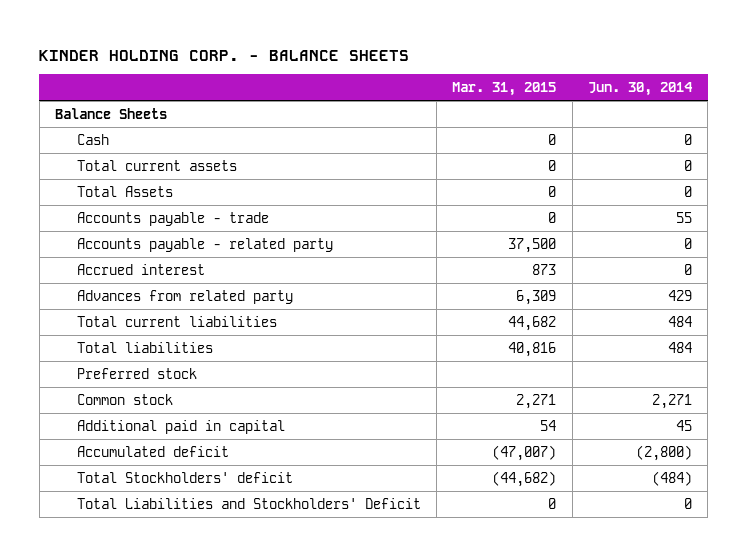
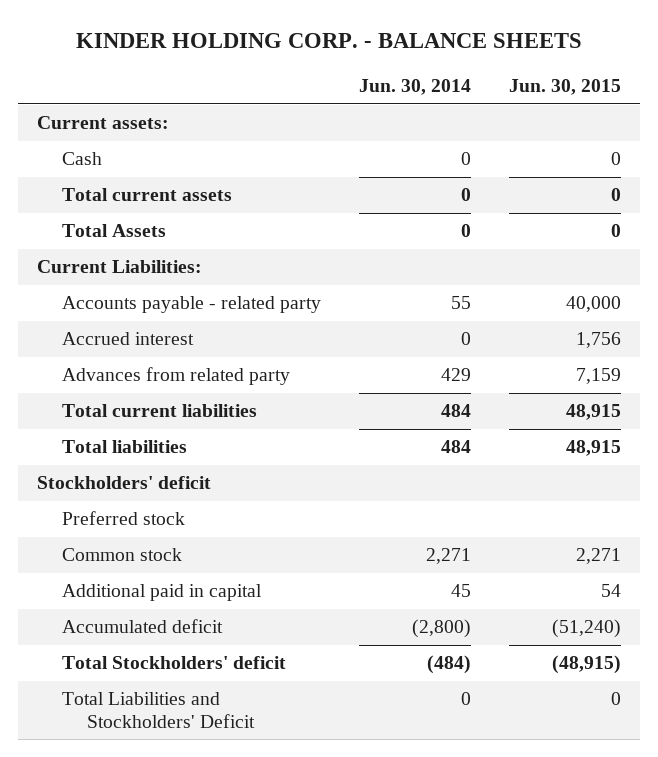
- | Mar. 31, 2015 | Jun. 30, 2014
+ | Jun. 30, 2014 | Jun. 30, 2015
- Balance Sheets
+ Current assets:
- Accounts payable - trade | 0 | 55
- Accounts payable - related party | 37,500 | 0
+ Current Liabilities:
+ Accounts payable - related party | 55 | 40,000
+ Stockholders' deficit

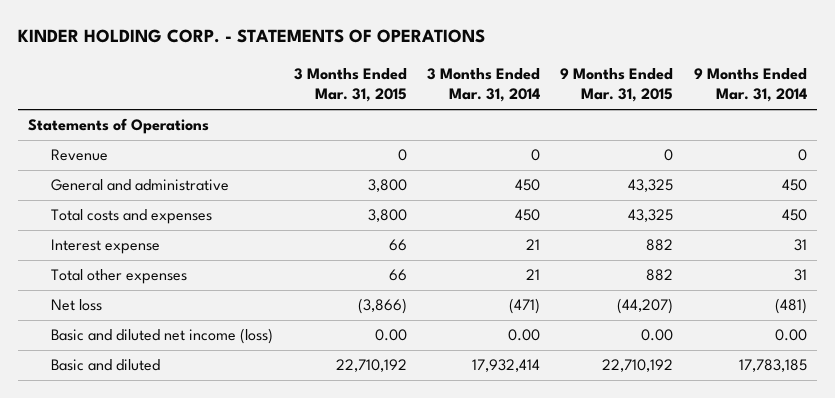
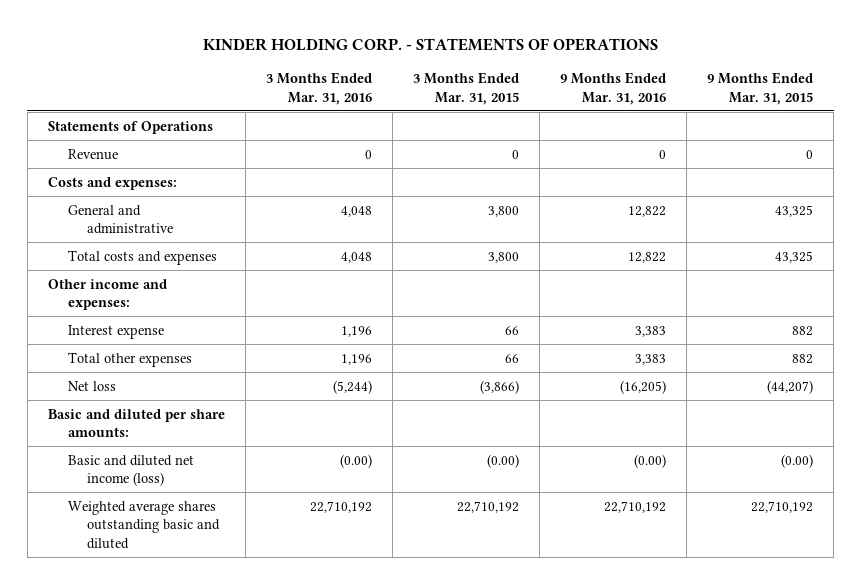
- | 3 Months Ended Mar. 31, 2015 | 3 Months Ended Mar. 31, 2014 | 9 Months Ended Mar. 31, 2015 | 9 Months Ended Mar. 31, 2014
+ | 3 Months Ended Mar. 31, 2016 | 3 Months Ended Mar. 31, 2015 | 9 Months Ended Mar. 31, 2016 | 9 Months Ended Mar. 31, 2015
+ Costs and expenses:
+ Other income and expenses:
- Basic and diluted net income (loss) | 0.00 | 0.00 | 0.00 | 0.00
- Basic and diluted | 22,710,192 | 17,932,414 | 22,710,192 | 17,783,185
+ Basic and diluted per share amounts:
+ Basic and diluted net income (loss) | (0.00) | (0.00) | (0.00) | (0.00)
+ Weighted average shares outstanding basic and diluted | 22,710,192 | 22,710,192 | 22,710,192 | 22,710,192

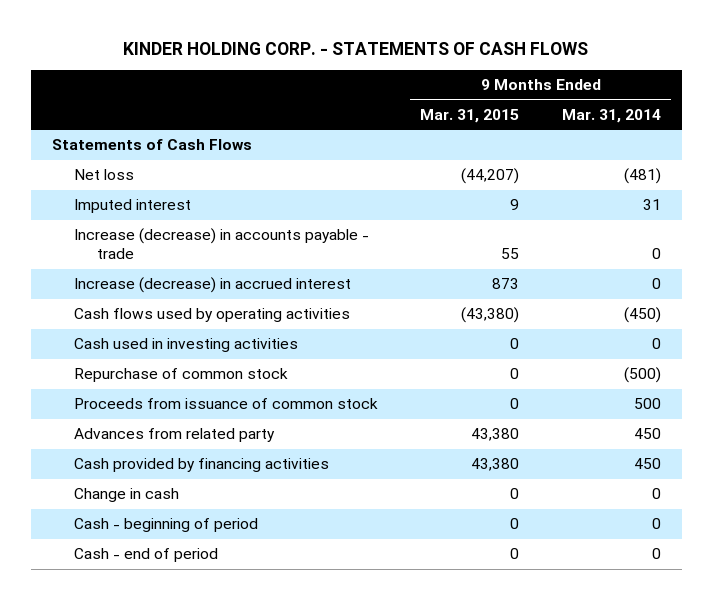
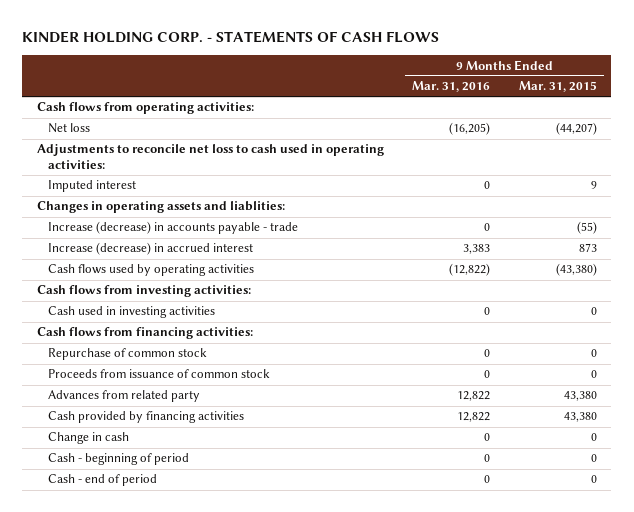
- | 9 Months Ended Mar. 31, 2015 | 9 Months Ended Mar. 31, 2014
+ | 9 Months Ended Mar. 31, 2016 | 9 Months Ended Mar. 31, 2015
- Statements of Cash Flows
+ Cash flows from operating activities:
+ Adjustments to reconcile net loss to cash used in operating activities:
- Increase (decrease) in accounts payable - trade | 55 | 0
+ Changes in operating assets and liablities:
+ Increase (decrease) in accounts payable - trade | 0 | (55)
+ Cash flows from investing activities:
+ Cash flows from financing activities:

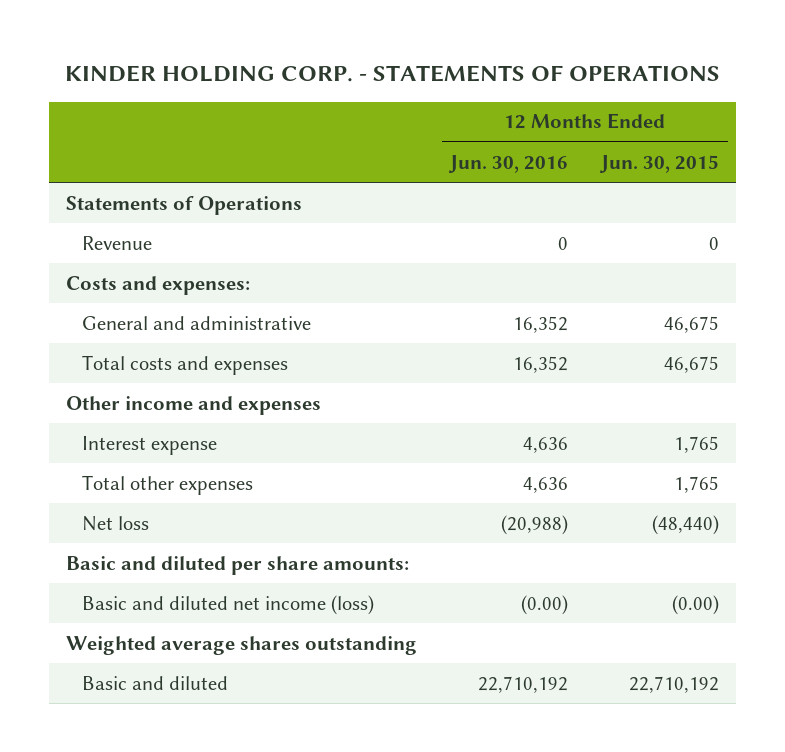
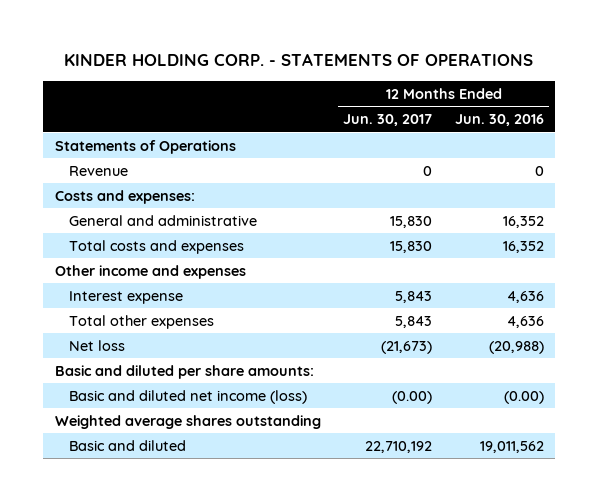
- | 12 Months Ended Jun. 30, 2016 | 12 Months Ended Jun. 30, 2015
+ | 12 Months Ended Jun. 30, 2017 | 12 Months Ended Jun. 30, 2016
- Basic and diluted | 22,710,192 | 22,710,192
+ Basic and diluted | 22,710,192 | 19,011,562

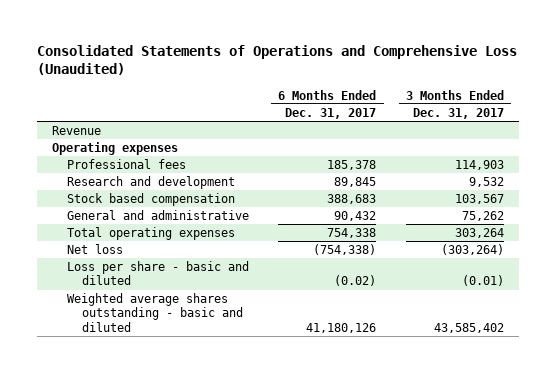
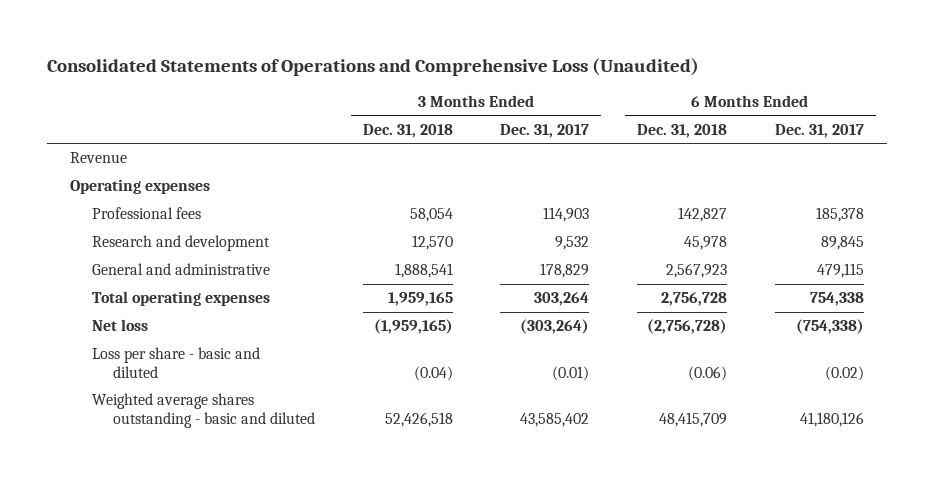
- | 6 Months Ended Dec. 31, 2017 | 3 Months Ended Dec. 31, 2017
+ | 3 Months Ended Dec. 31, 2018 | 3 Months Ended Dec. 31, 2017 | 6 Months Ended Dec. 31, 2018 | 6 Months Ended Dec. 31, 2017
- Stock based compensation | 388,683 | 103,567
- General and administrative | 90,432 | 75,262
+ General and administrative | 1,888,541 | 178,829 | 2,567,923 | 479,115

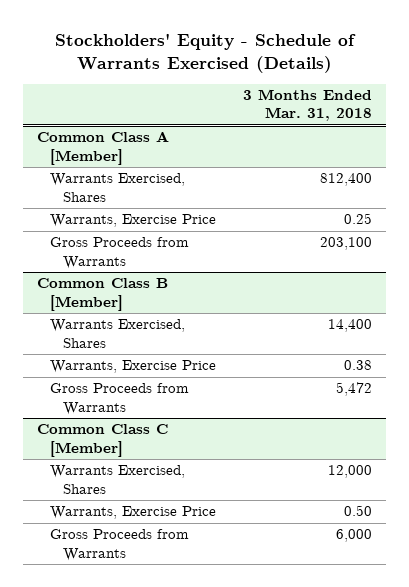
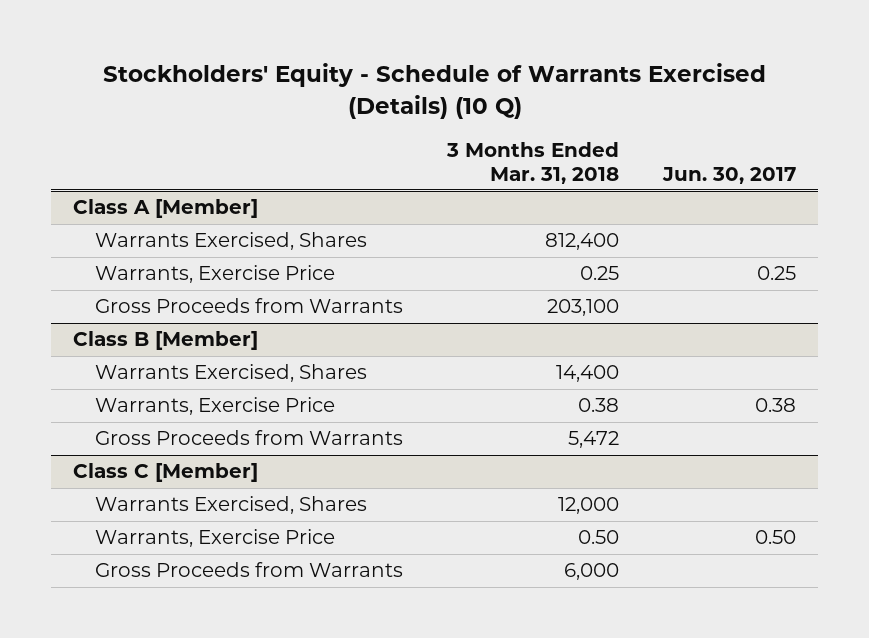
- Stockholders' Equity - Schedule of Warrants Exercised (Details)
+ Stockholders' Equity - Schedule of Warrants Exercised (Details) (10 Q)
- | 3 Months Ended Mar. 31, 2018
+ | 3 Months Ended Mar. 31, 2018 | Jun. 30, 2017
- Common Class A [Member]
+ Class A [Member]
- Common Class B [Member]
+ Class B [Member]
- Common Class C [Member]
+ Class C [Member]

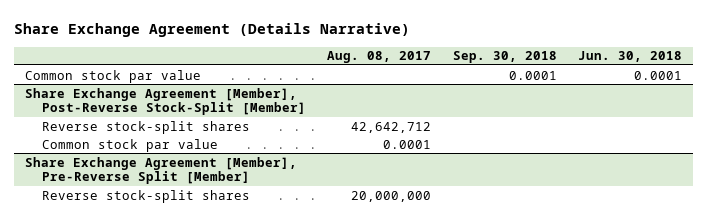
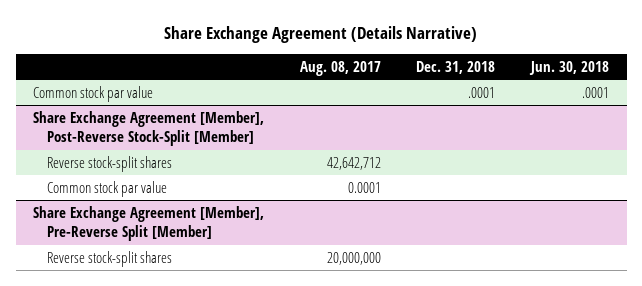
- | Aug. 08, 2017 | Sep. 30, 2018 | Jun. 30, 2018
+ | Aug. 08, 2017 | Dec. 31, 2018 | Jun. 30, 2018
- Common stock par value | | 0.0001 | 0.0001
+ Common stock par value | | .0001 | .0001

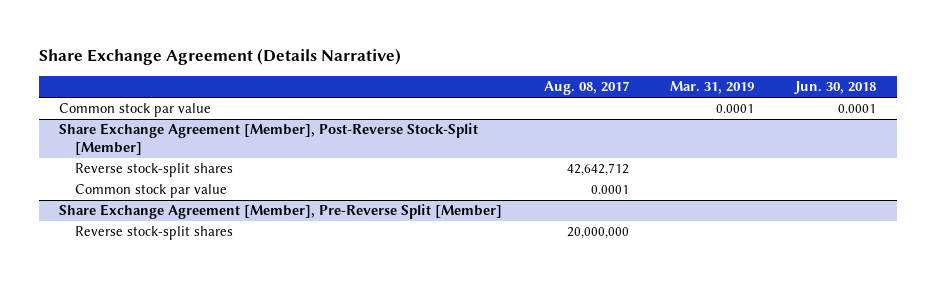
- | Aug. 08, 2017 | Dec. 31, 2018 | Jun. 30, 2018
+ | Aug. 08, 2017 | Mar. 31, 2019 | Jun. 30, 2018
- Common stock par value | | .0001 | .0001
+ Common stock par value | | 0.0001 | 0.0001

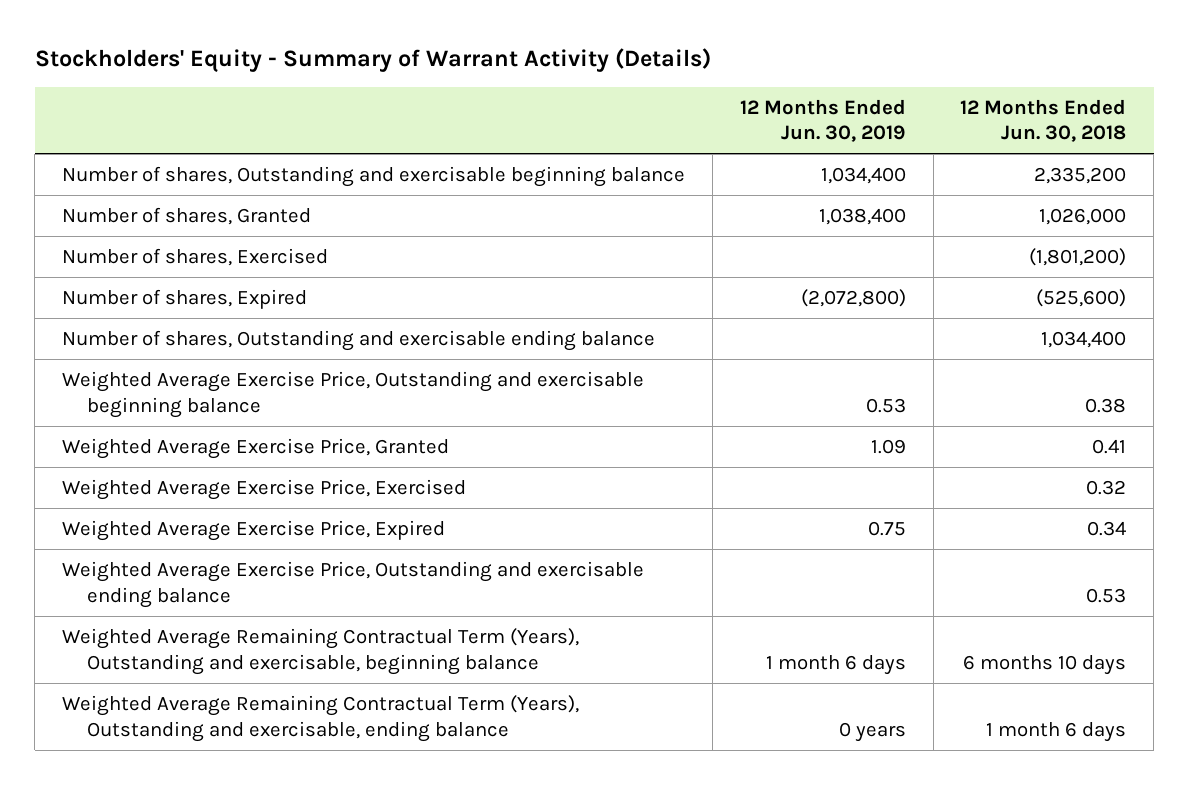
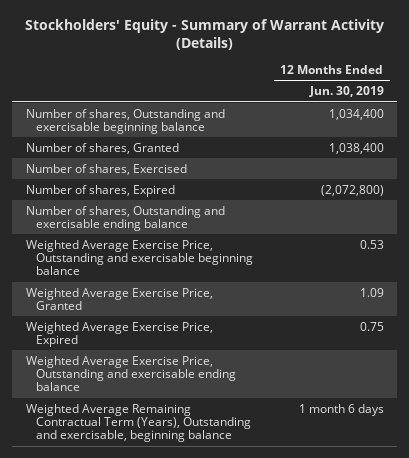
- | 12 Months Ended Jun. 30, 2019 | 12 Months Ended Jun. 30, 2018
+ | 12 Months Ended Jun. 30, 2019
- Weighted Average Exercise Price, Exercised | | 0.32
- Weighted Average Remaining Contractual Term (Years), Outstanding and exercisable, ending balance | 0 years | 1 month 6 days

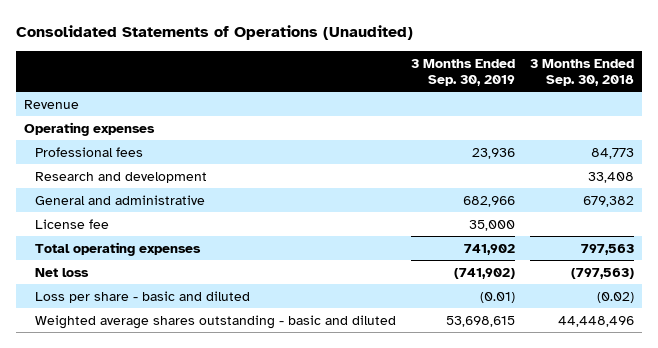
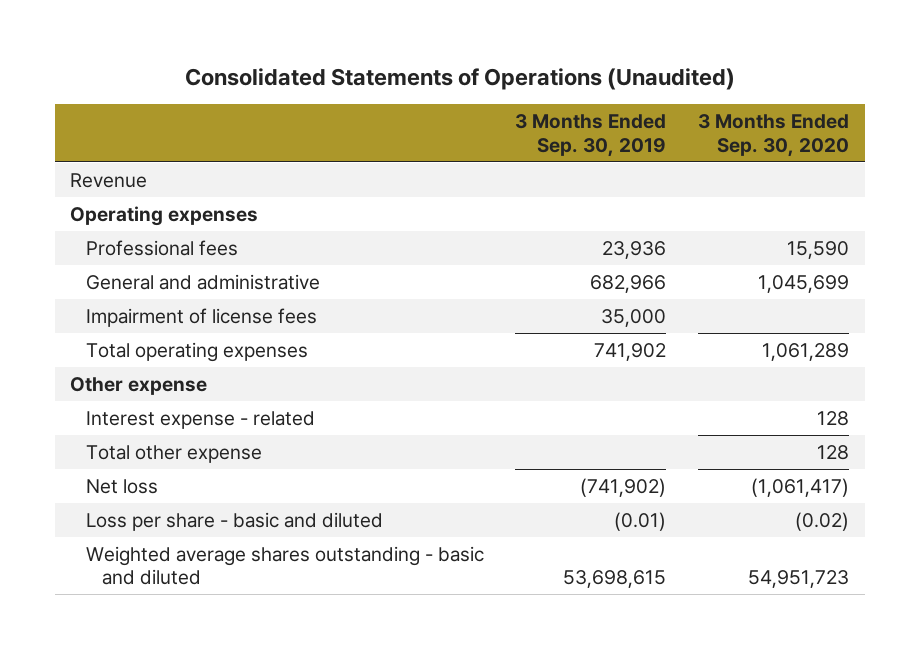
- | 3 Months Ended Sep. 30, 2019 | 3 Months Ended Sep. 30, 2018
+ | 3 Months Ended Sep. 30, 2019 | 3 Months Ended Sep. 30, 2020
- Research and development | | 33,408
- License fee | 35,000 |
+ Impairment of license fees | 35,000 |
+ Other expense
+ Interest expense - related | | 128
+ Total other expense | | 128

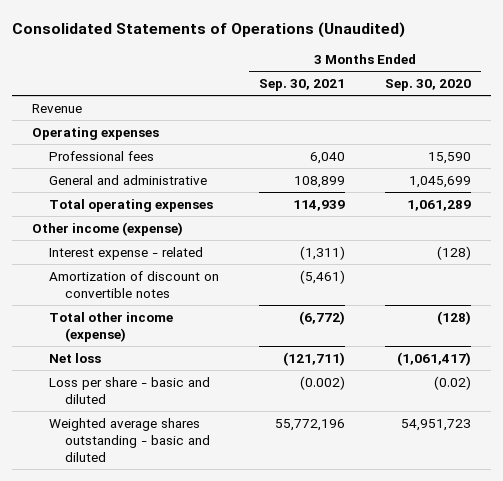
- | 3 Months Ended Sep. 30, 2019 | 3 Months Ended Sep. 30, 2020
+ | 3 Months Ended Sep. 30, 2021 | 3 Months Ended Sep. 30, 2020
- Impairment of license fees | 35,000 |
- Other expense
- Interest expense - related | | 128
- Total other expense | | 128
+ Other income (expense)
+ Interest expense - related | (1,311) | (128)
+ Amortization of discount on convertible notes | (5,461) |
+ Total other income (expense) | (6,772) | (128)

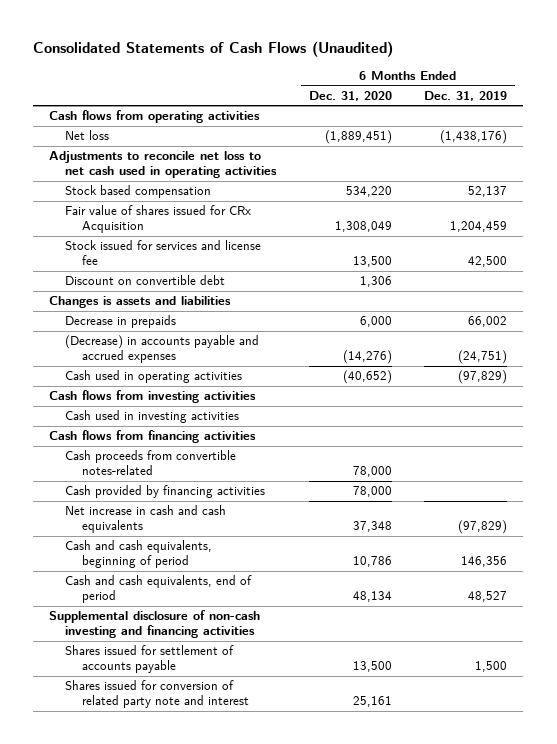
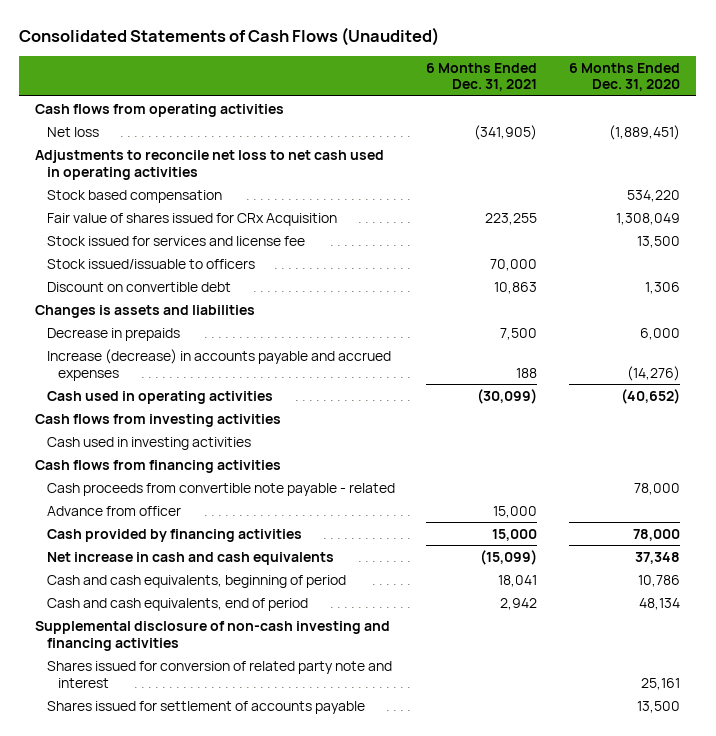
- | 6 Months Ended Dec. 31, 2020 | 6 Months Ended Dec. 31, 2019
+ | 6 Months Ended Dec. 31, 2021 | 6 Months Ended Dec. 31, 2020
+ Stock issued/issuable to officers | 70,000 |
- (Decrease) in accounts payable and accrued expenses | (14,276) | (24,751)
+ Increase (decrease) in accounts payable and accrued expenses | 188 | (14,276)
- Cash proceeds from convertible notes-related | 78,000 |
+ Cash proceeds from convertible note payable - related | | 78,000
+ Advance from officer | 15,000 |
moved down: Shares issued for settlement of accounts payable | | 13,500

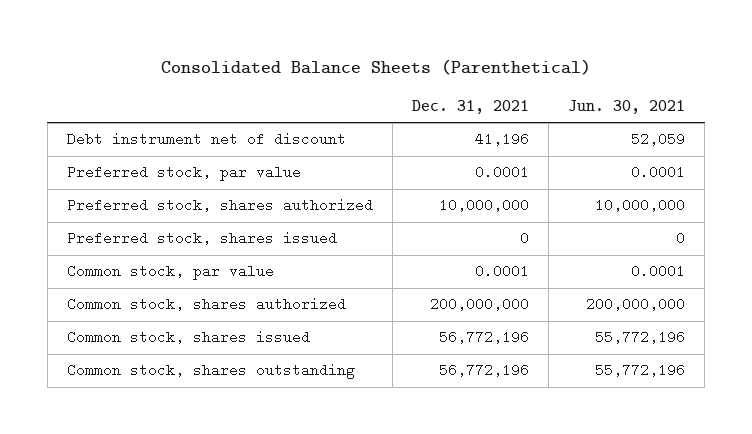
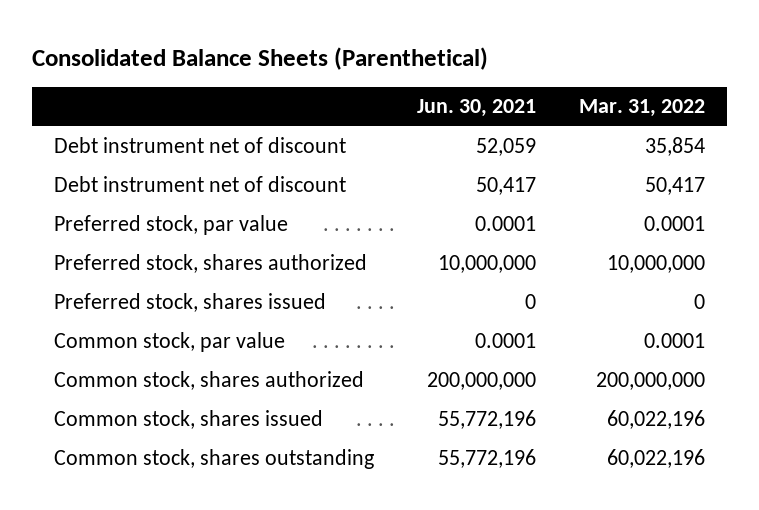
- | Dec. 31, 2021 | Jun. 30, 2021
+ | Jun. 30, 2021 | Mar. 31, 2022
+ Debt instrument net of discount | 50,417 | 50,417

